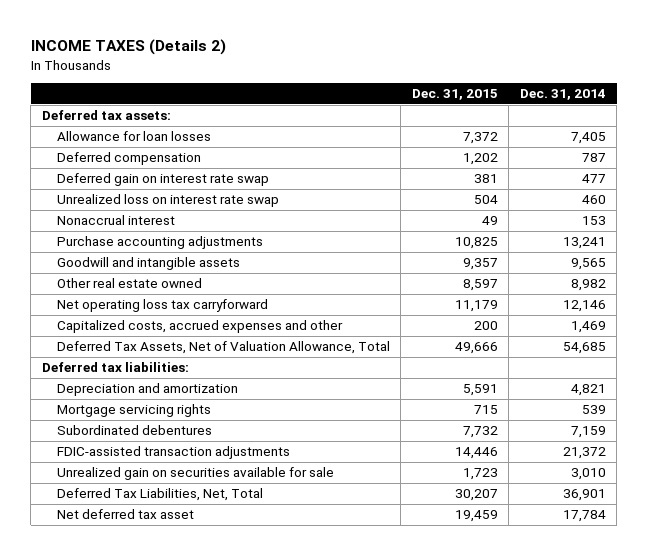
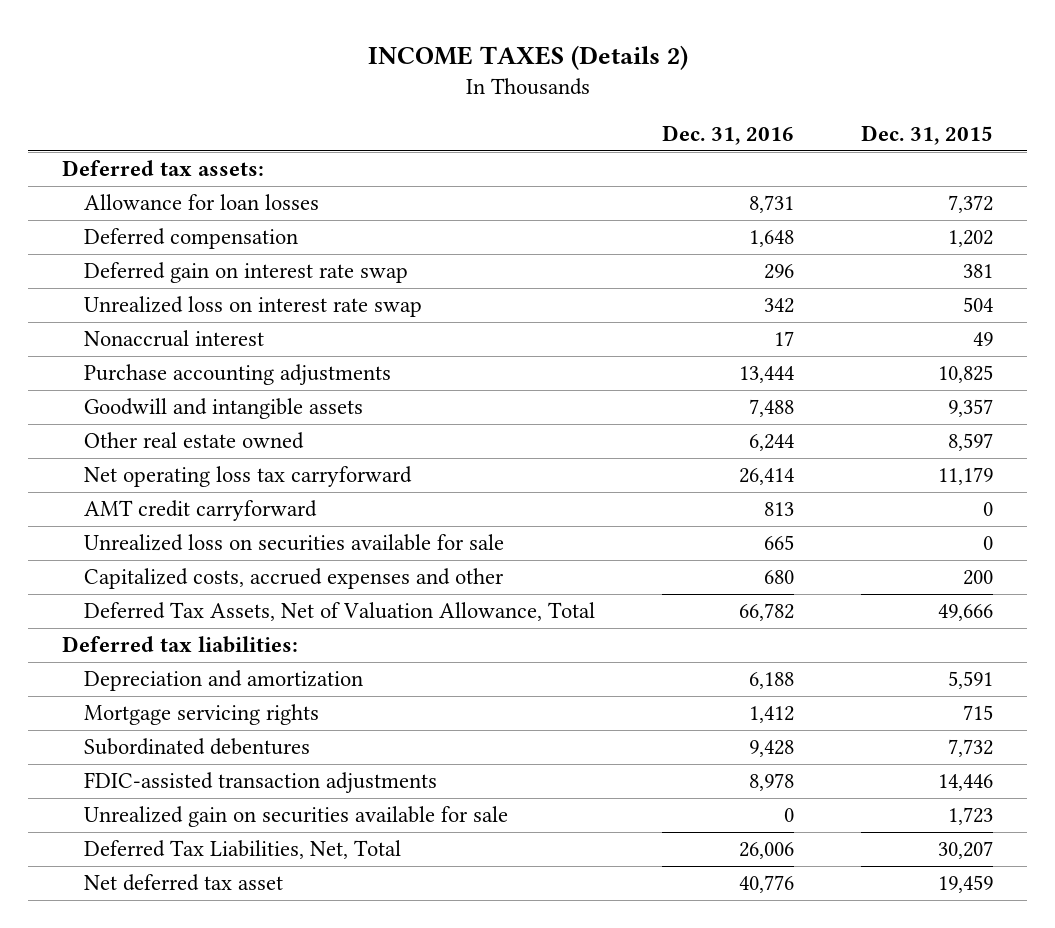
- | Dec. 31, 2015 | Dec. 31, 2014
+ | Dec. 31, 2016 | Dec. 31, 2015
+ AMT credit carryforward | 813 | 0
+ Unrealized loss on securities available for sale | 665 | 0

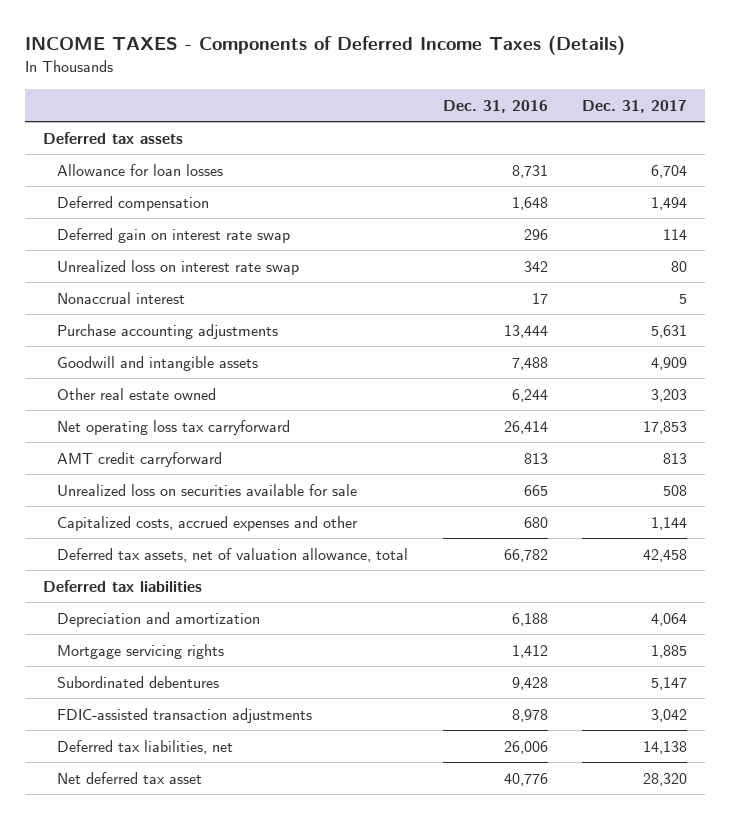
- INCOME TAXES (Details 2)
+ INCOME TAXES - Components of Deferred Income Taxes (Details)
- | Dec. 31, 2016 | Dec. 31, 2015
+ | Dec. 31, 2016 | Dec. 31, 2017
- Deferred tax assets:
+ Deferred tax assets
- Deferred Tax Assets, Net of Valuation Allowance, Total | 66,782 | 49,666
- Deferred tax liabilities:
+ Deferred tax assets, net of valuation allowance, total | 66,782 | 42,458
+ Deferred tax liabilities
- Unrealized gain on securities available for sale | 0 | 1,723
- Deferred Tax Liabilities, Net, Total | 26,006 | 30,207
+ Deferred tax liabilities, net | 26,006 | 14,138

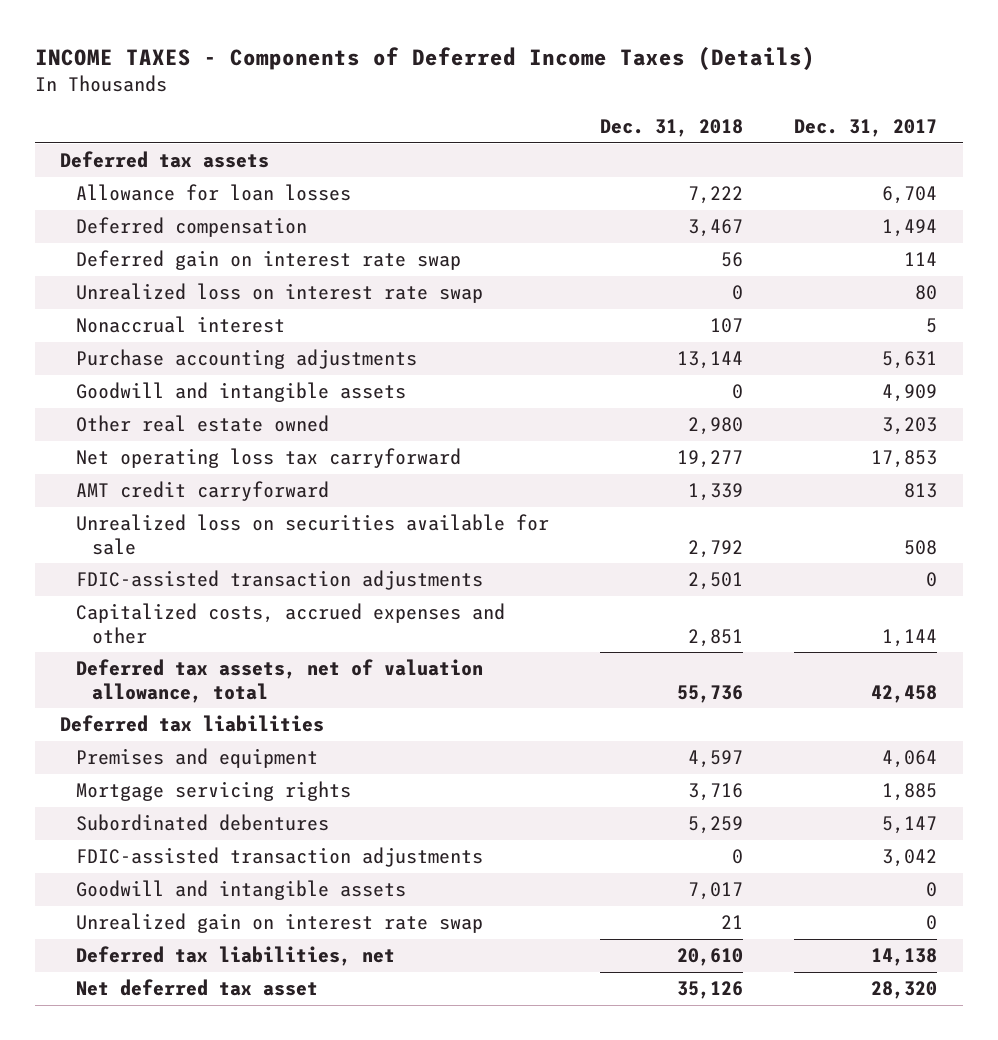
- | Dec. 31, 2016 | Dec. 31, 2017
+ | Dec. 31, 2018 | Dec. 31, 2017
+ FDIC-assisted transaction adjustments | 2,501 | 0
- Depreciation and amortization | 6,188 | 4,064
+ Premises and equipment | 4,597 | 4,064
+ Goodwill and intangible assets | 7,017 | 0
+ Unrealized gain on interest rate swap | 21 | 0

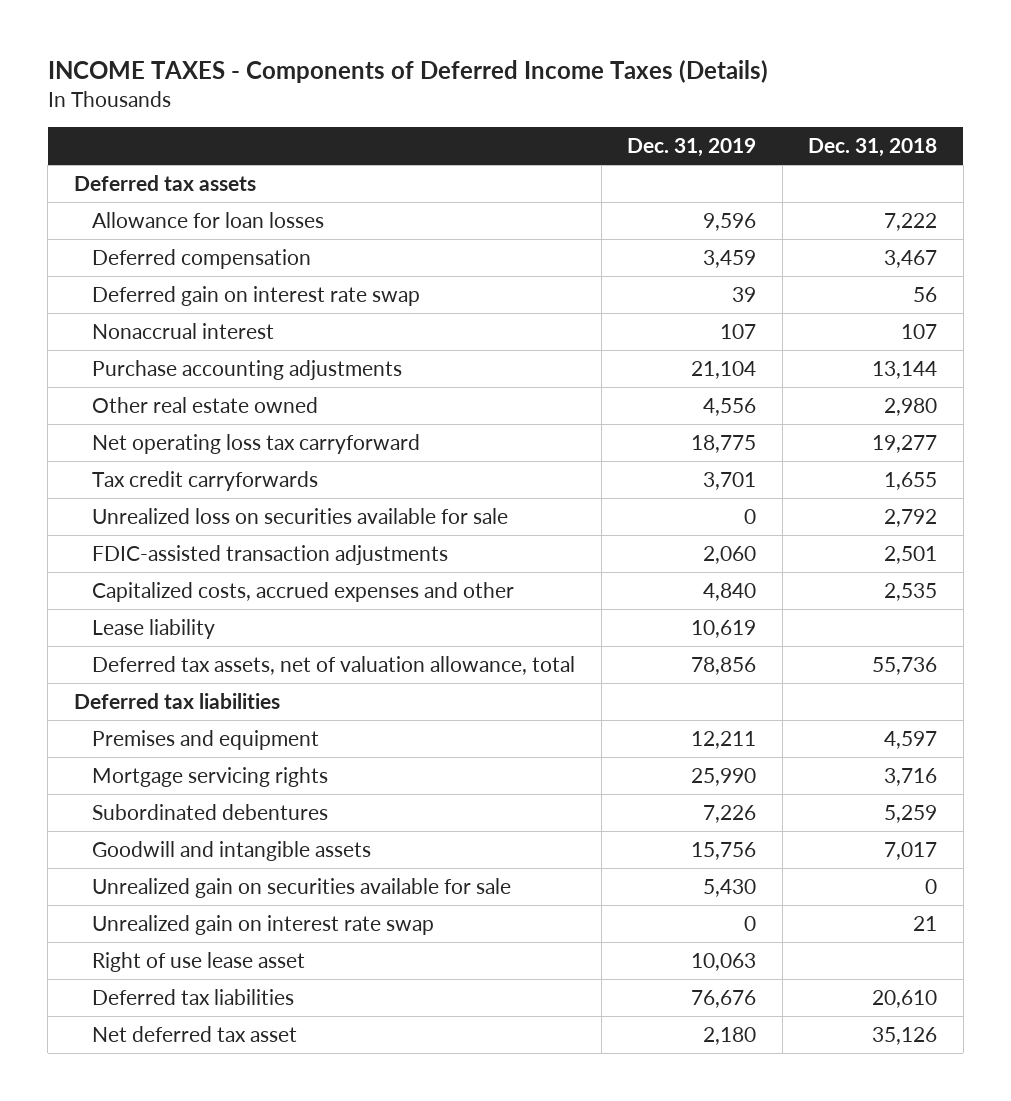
- | Dec. 31, 2018 | Dec. 31, 2017
+ | Dec. 31, 2019 | Dec. 31, 2018
- Unrealized loss on interest rate swap | 0 | 80
- Goodwill and intangible assets | 0 | 4,909
- AMT credit carryforward | 1,339 | 813
+ Tax credit carryforwards | 3,701 | 1,655
- Capitalized costs, accrued expenses and other | 2,851 | 1,144
+ Capitalized costs, accrued expenses and other | 4,840 | 2,535
+ Lease liability | 10,619 |
- FDIC-assisted transaction adjustments | 0 | 3,042
+ Unrealized gain on securities available for sale | 5,430 | 0
- Deferred tax liabilities, net | 20,610 | 14,138
+ Right of use lease asset | 10,063 |
+ Deferred tax liabilities | 76,676 | 20,610

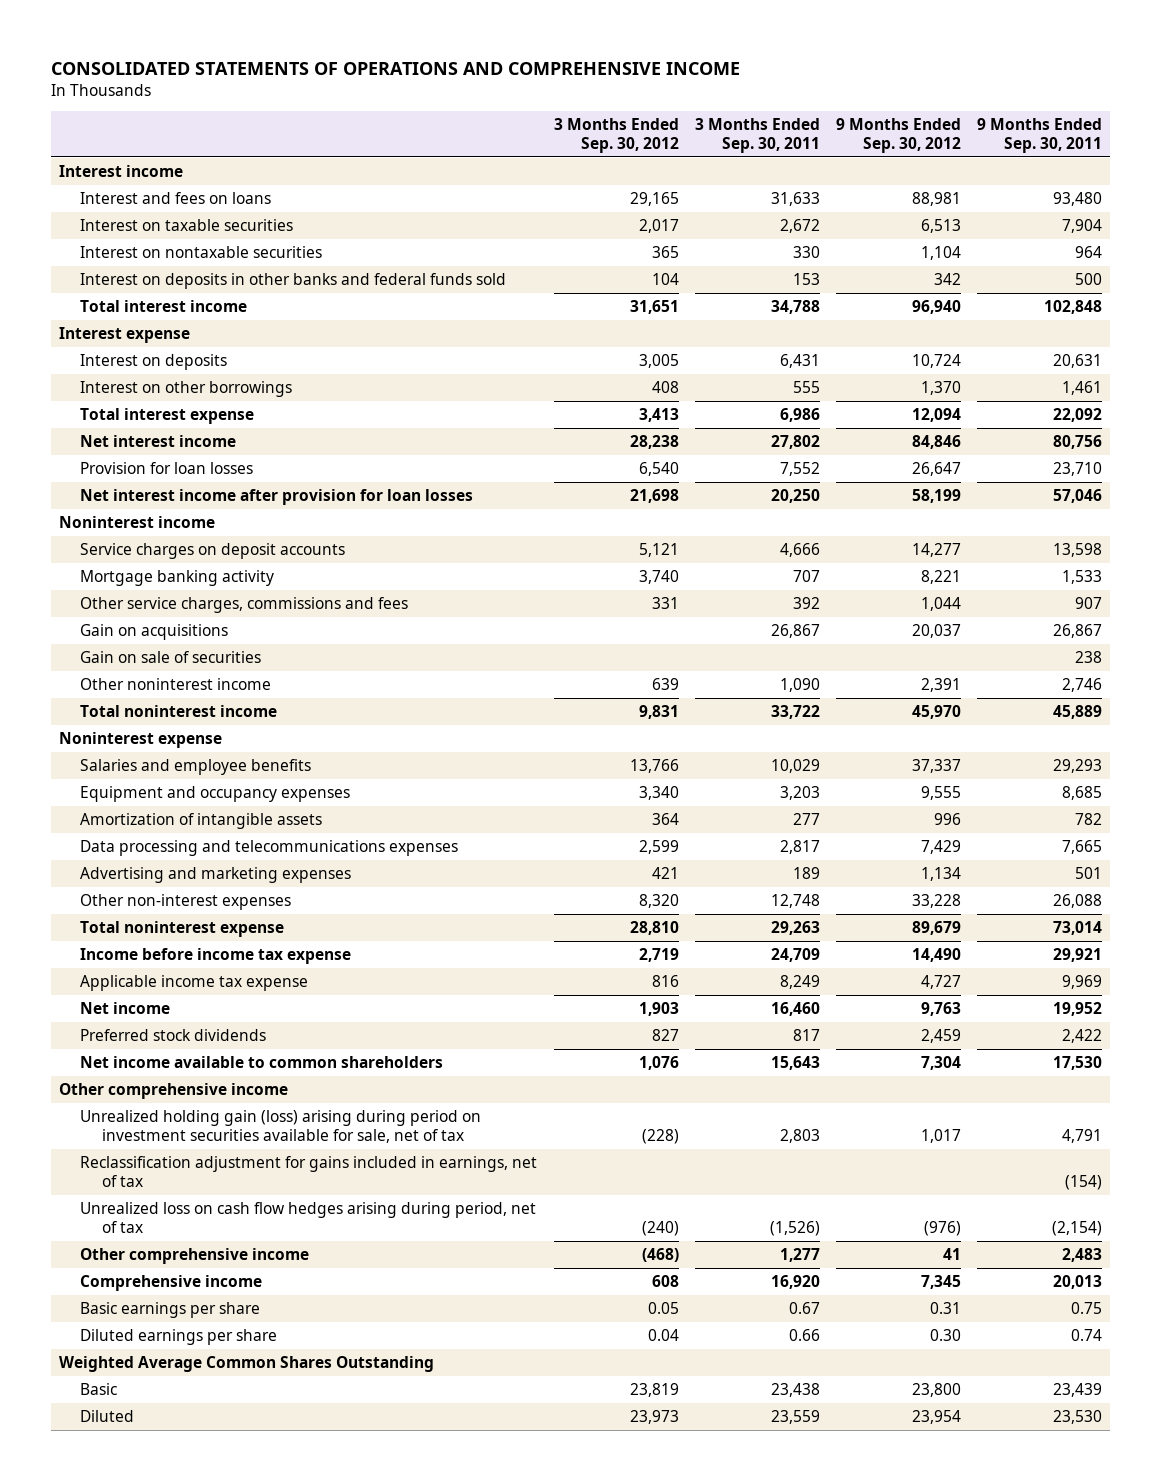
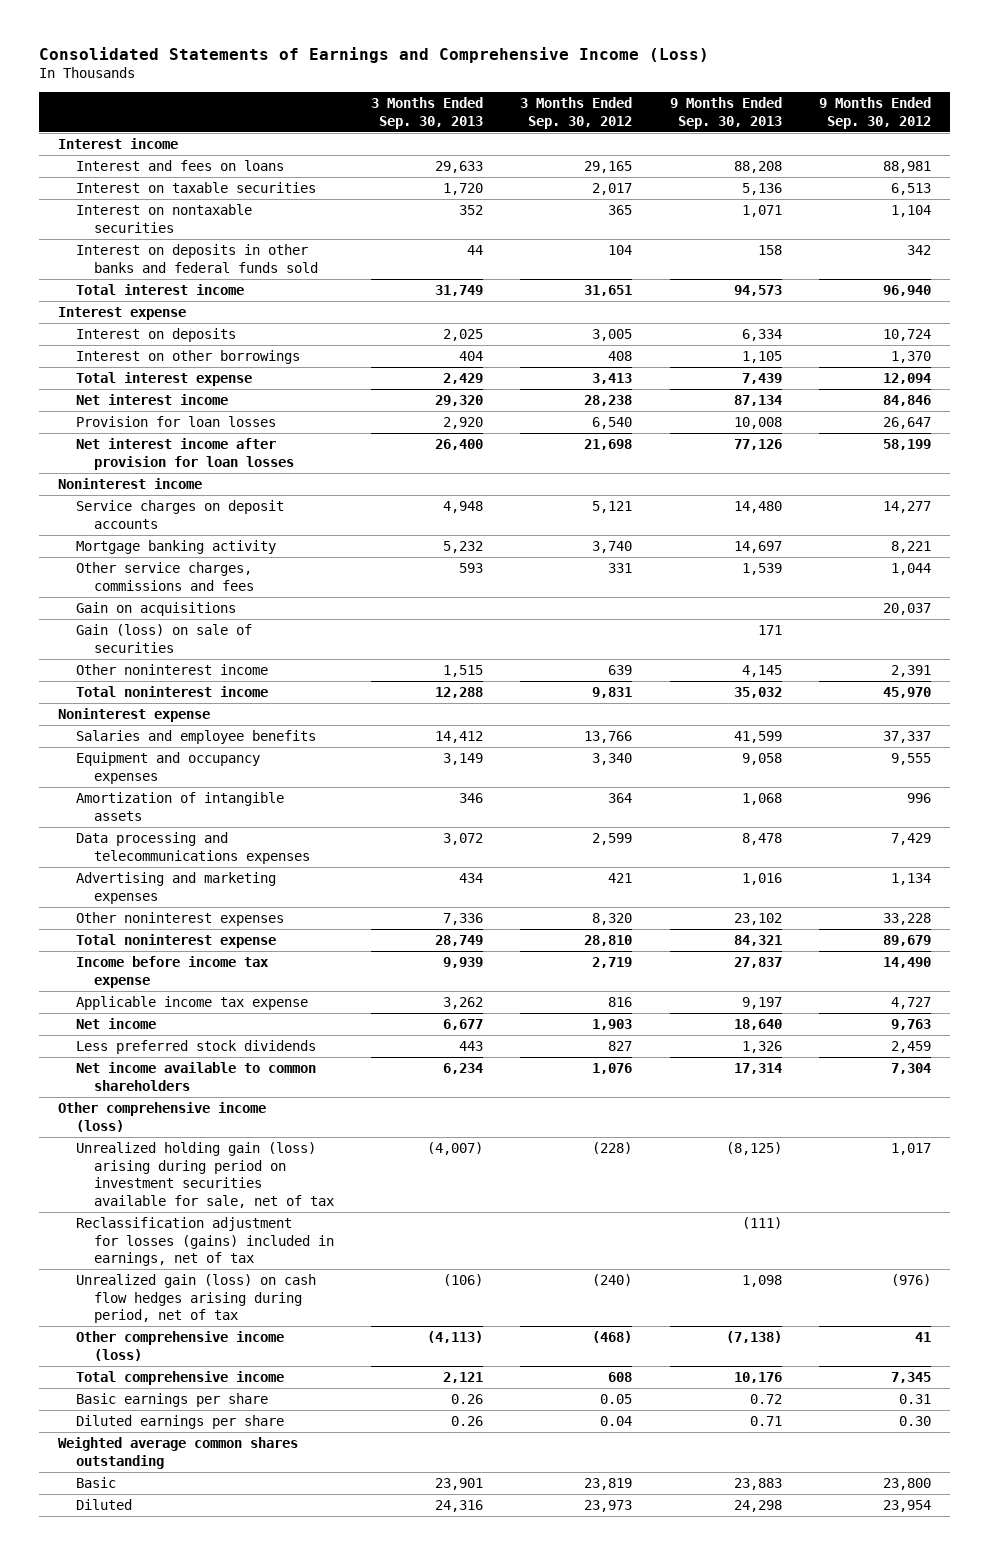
- CONSOLIDATED STATEMENTS OF OPERATIONS AND COMPREHENSIVE INCOME
+ Consolidated Statements of Earnings and Comprehensive Income (Loss)
- | 3 Months Ended Sep. 30, 2012 | 3 Months Ended Sep. 30, 2011 | 9 Months Ended Sep. 30, 2012 | 9 Months Ended Sep. 30, 2011
+ | 3 Months Ended Sep. 30, 2013 | 3 Months Ended Sep. 30, 2012 | 9 Months Ended Sep. 30, 2013 | 9 Months Ended Sep. 30, 2012
- Gain on sale of securities | | | | 238
+ Gain (loss) on sale of securities | | | 171 |
- Other non-interest expenses | 8,320 | 12,748 | 33,228 | 26,088
+ Other noninterest expenses | 7,336 | 8,320 | 23,102 | 33,228
- Preferred stock dividends | 827 | 817 | 2,459 | 2,422
+ Less preferred stock dividends | 443 | 827 | 1,326 | 2,459
- Other comprehensive income
+ Other comprehensive income (loss)
- Reclassification adjustment for gains included in earnings, net of tax | | | | (154)
- Unrealized loss on cash flow hedges arising during period, net of tax | (240) | (1,526) | (976) | (2,154)
- Other comprehensive income | (468) | 1,277 | 41 | 2,483
- Comprehensive income | 608 | 16,920 | 7,345 | 20,013
+ Reclassification adjustment for losses (gains) included in earnings, net of tax | | | (111) |
+ Unrealized gain (loss) on cash flow hedges arising during period, net of tax | (106) | (240) | 1,098 | (976)
+ Other comprehensive income (loss) | (4,113) | (468) | (7,138) | 41
+ Total comprehensive income | 2,121 | 608 | 10,176 | 7,345
- Weighted Average Common Shares Outstanding
+ Weighted average common shares outstanding

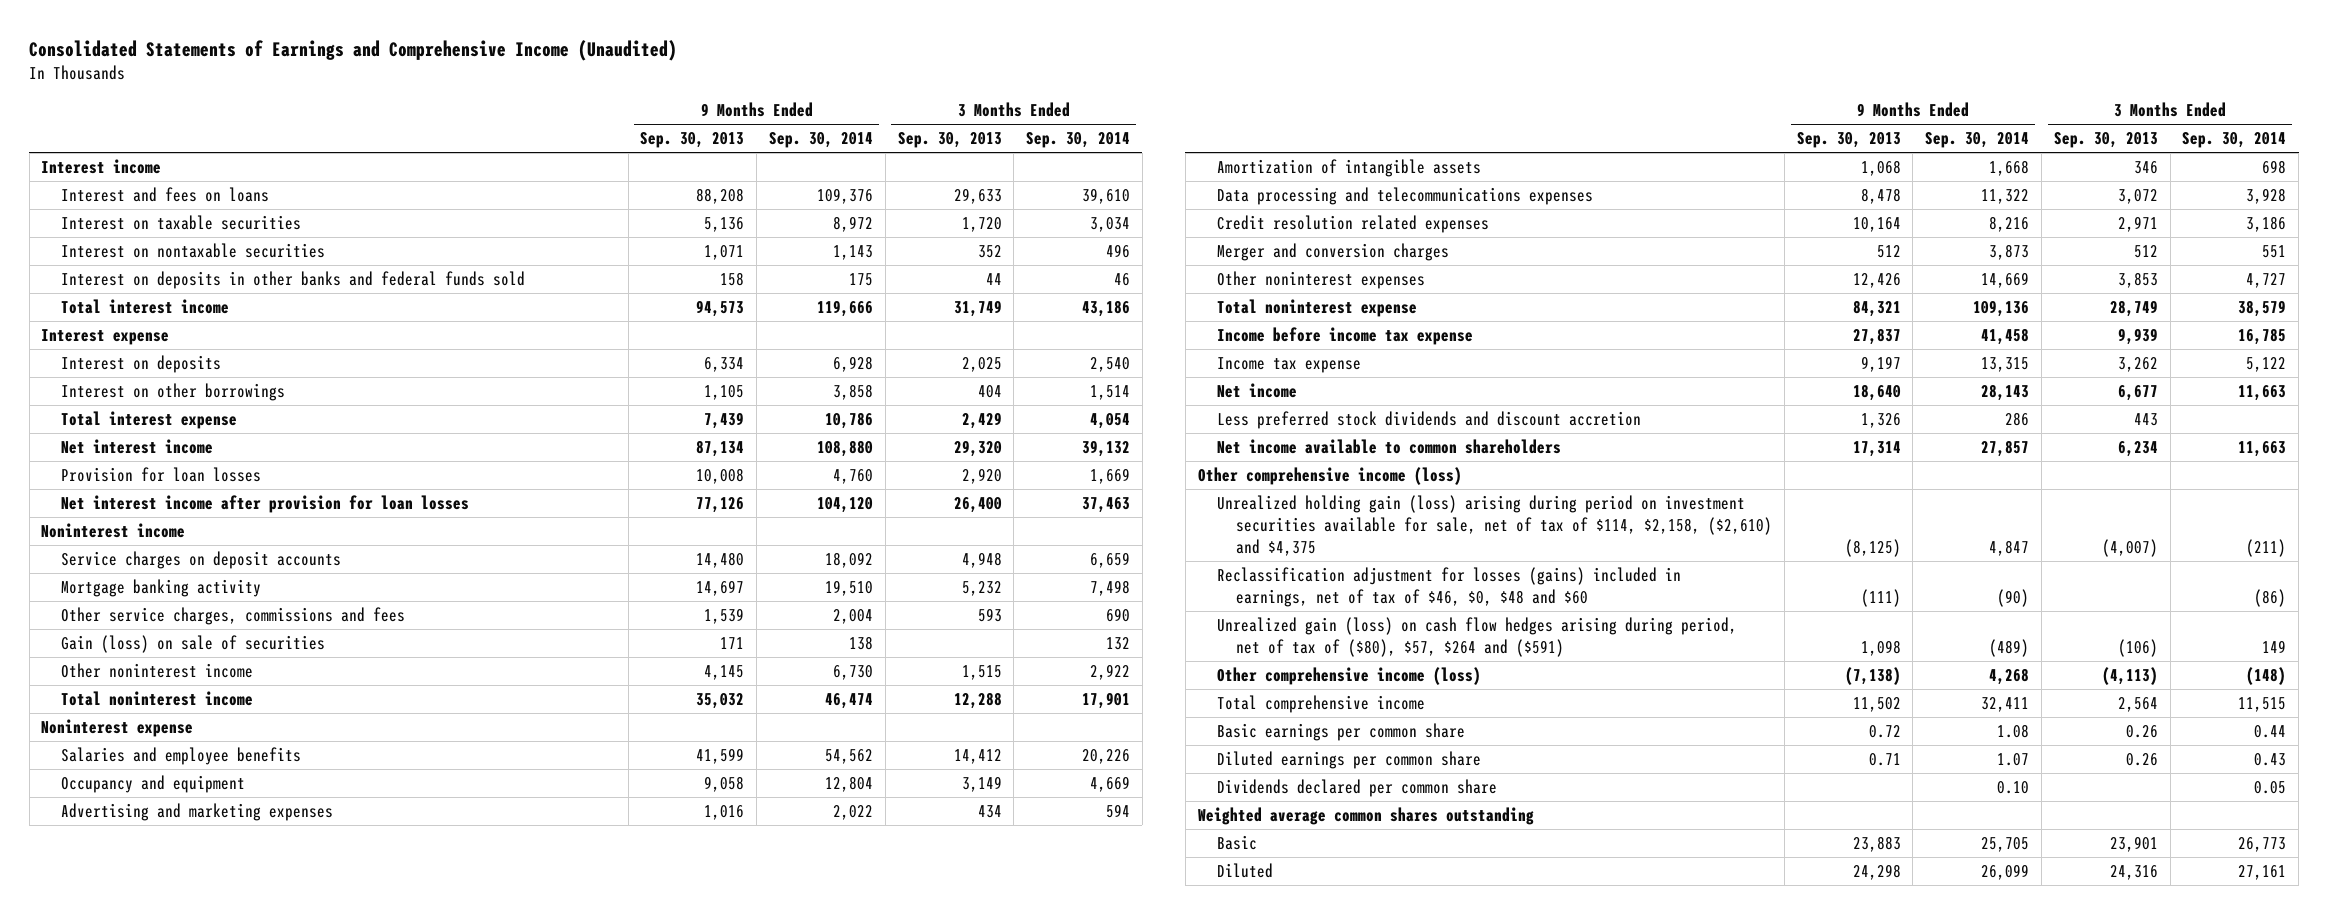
- Consolidated Statements of Earnings and Comprehensive Income (Loss)
+ Consolidated Statements of Earnings and Comprehensive Income (Unaudited)
- | 3 Months Ended Sep. 30, 2013 | 3 Months Ended Sep. 30, 2012 | 9 Months Ended Sep. 30, 2013 | 9 Months Ended Sep. 30, 2012
+ | 9 Months Ended Sep. 30, 2013 | 9 Months Ended Sep. 30, 2014 | 3 Months Ended Sep. 30, 2013 | 3 Months Ended Sep. 30, 2014
- Gain on acquisitions | | | | 20,037
- Equipment and occupancy expenses | 3,149 | 3,340 | 9,058 | 9,555
+ Occupancy and equipment | 9,058 | 12,804 | 3,149 | 4,669
moved up: Advertising and marketing expenses | 1,016 | 2,022 | 434 | 594
- Other noninterest expenses | 7,336 | 8,320 | 23,102 | 33,228
+ Credit resolution related expenses | 10,164 | 8,216 | 2,971 | 3,186
+ Merger and conversion charges | 512 | 3,873 | 512 | 551
+ Other noninterest expenses | 12,426 | 14,669 | 3,853 | 4,727
- Applicable income tax expense | 3,262 | 816 | 9,197 | 4,727
+ Income tax expense | 9,197 | 13,315 | 3,262 | 5,122
- Less preferred stock dividends | 443 | 827 | 1,326 | 2,459
+ Less preferred stock dividends and discount accretion | 1,326 | 286 | 443 |
- Unrealized holding gain (loss) arising during period on investment securities available for sale, net of tax | (4,007) | (228) | (8,125) | 1,017
- Reclassification adjustment for losses (gains) included in earnings, net of tax | | | (111) |
- Unrealized gain (loss) on cash flow hedges arising during period, net of tax | (106) | (240) | 1,098 | (976)
+ Unrealized holding gain (loss) arising during period on investment securities available for sale, net of tax of $114, $2,158, ($2,610) and $4,375 | (8,125) | 4,847 | (4,007) | (211)
+ Reclassification adjustment for losses (gains) included in earnings, net of tax of $46, $0, $48 and $60 | (111) | (90) | | (86)
+ Unrealized gain (loss) on cash flow hedges arising during period, net of tax of ($80), $57, $264 and ($591) | 1,098 | (489) | (106) | 149
- Total comprehensive income | 2,121 | 608 | 10,176 | 7,345
- Basic earnings per share | 0.26 | 0.05 | 0.72 | 0.31
- Diluted earnings per share | 0.26 | 0.04 | 0.71 | 0.30
+ Total comprehensive income | 11,502 | 32,411 | 2,564 | 11,515
+ Basic earnings per common share | 0.72 | 1.08 | 0.26 | 0.44
+ Diluted earnings per common share | 0.71 | 1.07 | 0.26 | 0.43
+ Dividends declared per common share | | 0.10 | | 0.05

